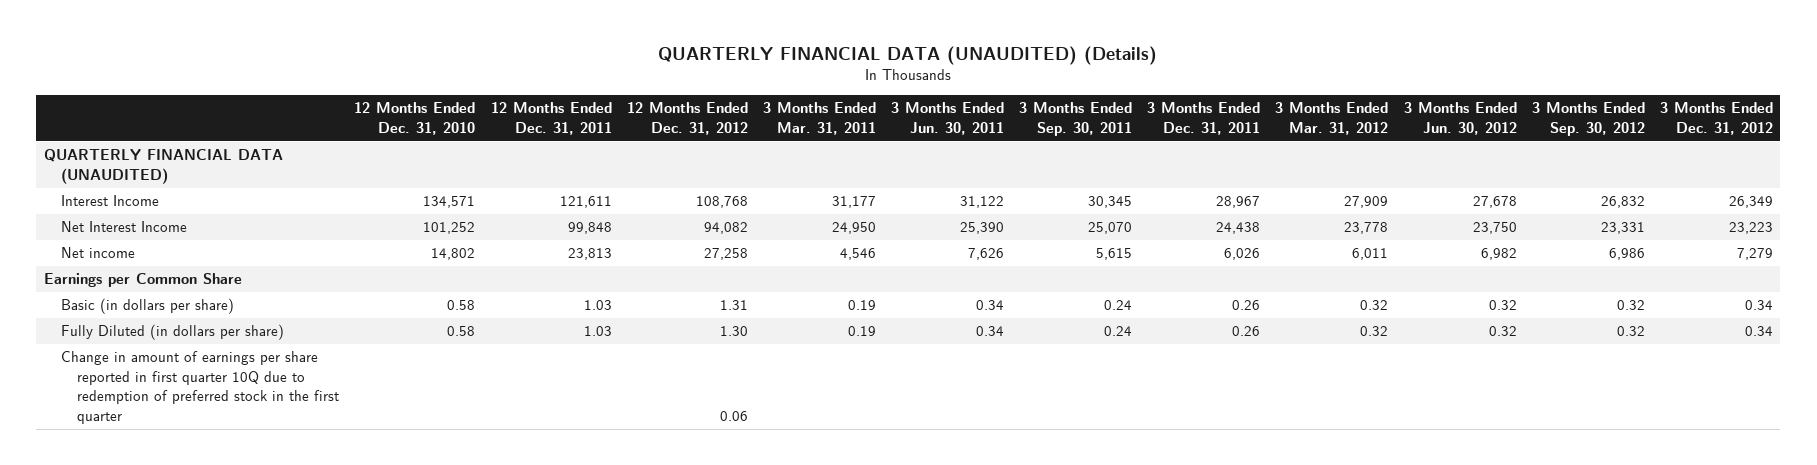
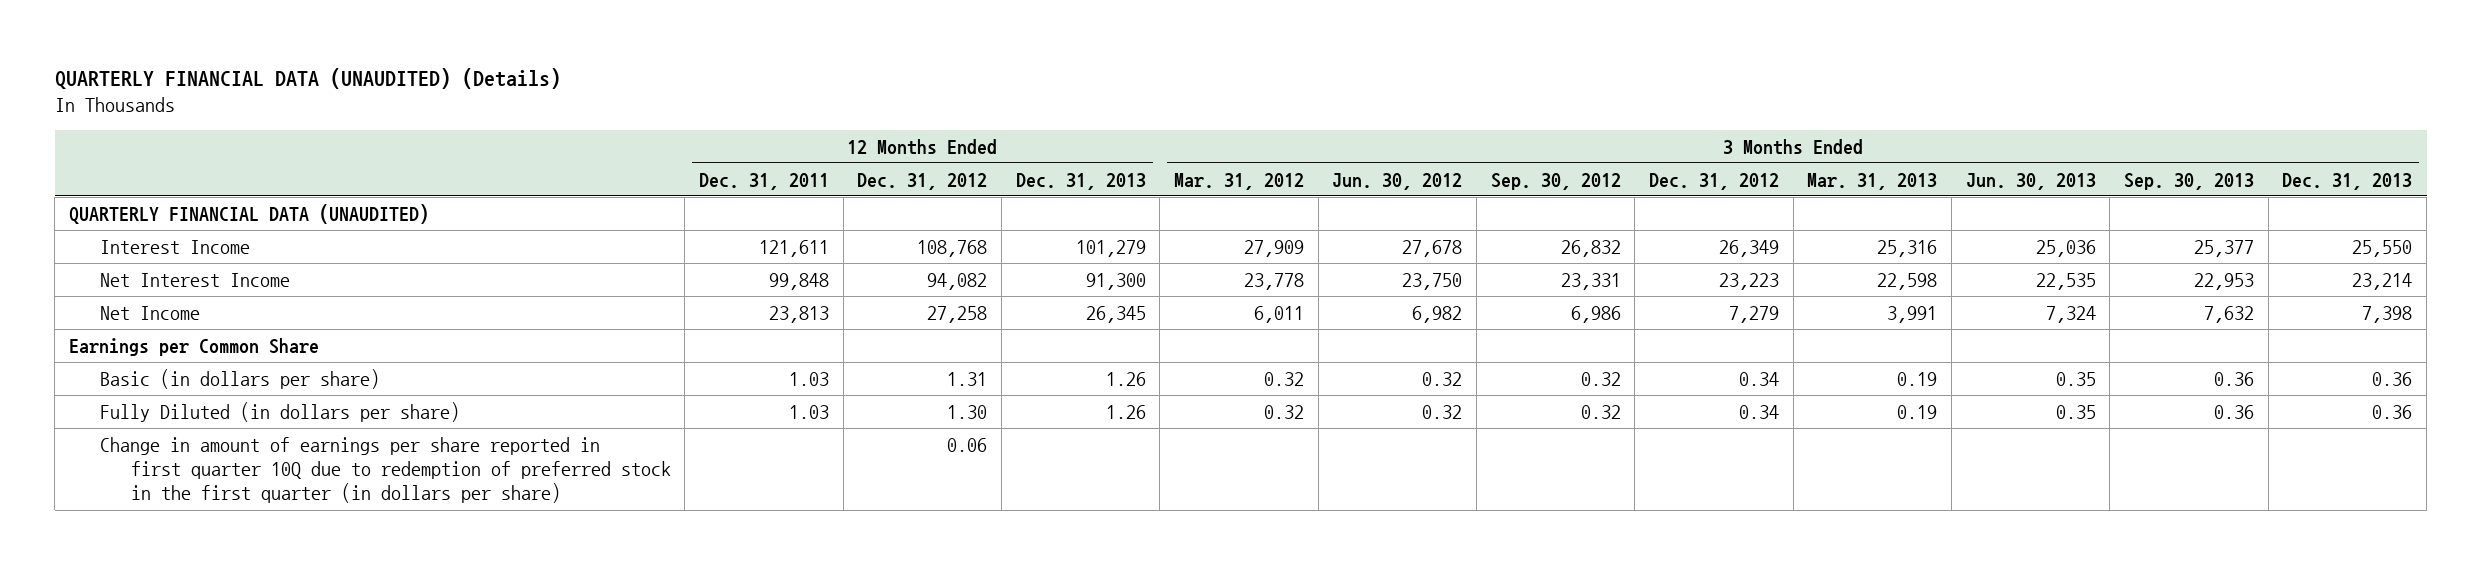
- | 12 Months Ended Dec. 31, 2010 | 12 Months Ended Dec. 31, 2011 | 12 Months Ended Dec. 31, 2012 | 3 Months Ended Mar. 31, 2011 | 3 Months Ended Jun. 30, 2011 | 3 Months Ended Sep. 30, 2011 | 3 Months Ended Dec. 31, 2011 | 3 Months Ended Mar. 31, 2012 | 3 Months Ended Jun. 30, 2012 | 3 Months Ended Sep. 30, 2012 | 3 Months Ended Dec. 31, 2012
+ | 12 Months Ended Dec. 31, 2011 | 12 Months Ended Dec. 31, 2012 | 12 Months Ended Dec. 31, 2013 | 3 Months Ended Mar. 31, 2012 | 3 Months Ended Jun. 30, 2012 | 3 Months Ended Sep. 30, 2012 | 3 Months Ended Dec. 31, 2012 | 3 Months Ended Mar. 31, 2013 | 3 Months Ended Jun. 30, 2013 | 3 Months Ended Sep. 30, 2013 | 3 Months Ended Dec. 31, 2013
- Net income | 14,802 | 23,813 | 27,258 | 4,546 | 7,626 | 5,615 | 6,026 | 6,011 | 6,982 | 6,986 | 7,279
+ Net Income | 23,813 | 27,258 | 26,345 | 6,011 | 6,982 | 6,986 | 7,279 | 3,991 | 7,324 | 7,632 | 7,398
- Change in amount of earnings per share reported in first quarter 10Q due to redemption of preferred stock in the first quarter | | | 0.06 | | | | | | | |
+ Change in amount of earnings per share reported in first quarter 10Q due to redemption of preferred stock in the first quarter (in dollars per share) | | 0.06 | | | | | | | | |

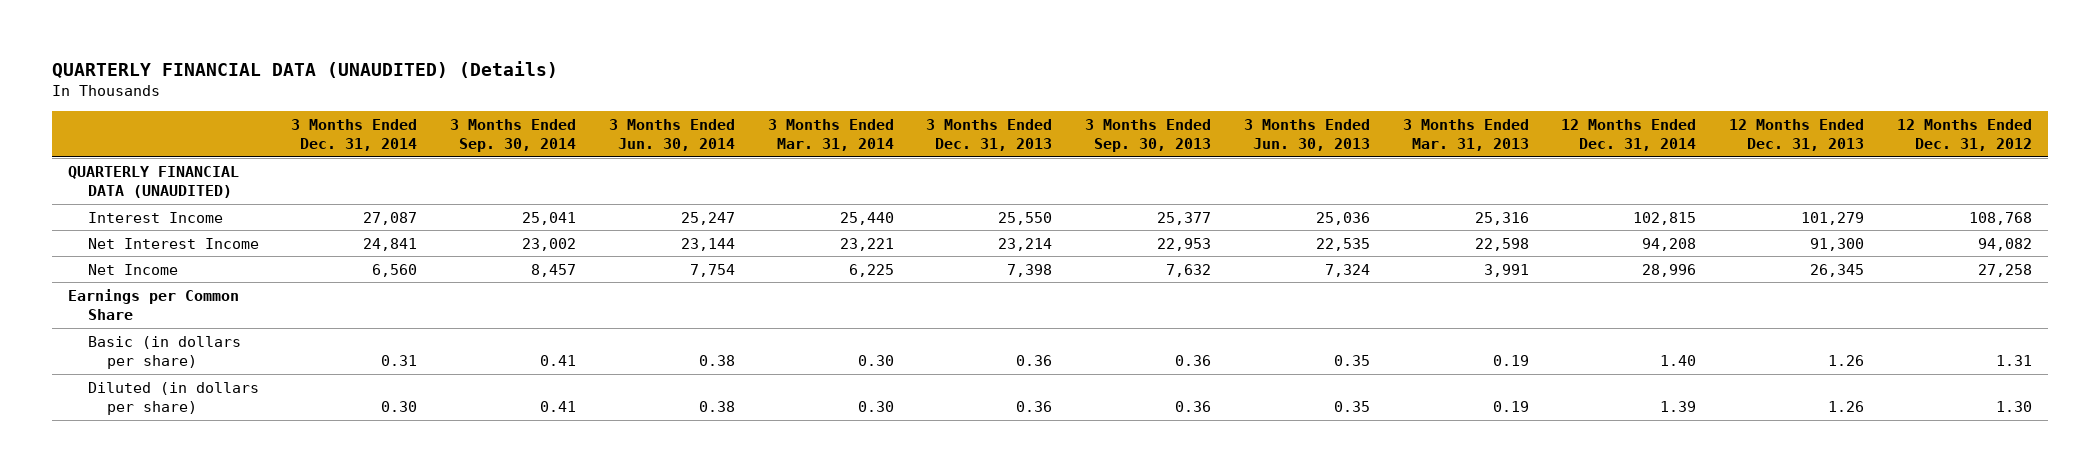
- | 12 Months Ended Dec. 31, 2011 | 12 Months Ended Dec. 31, 2012 | 12 Months Ended Dec. 31, 2013 | 3 Months Ended Mar. 31, 2012 | 3 Months Ended Jun. 30, 2012 | 3 Months Ended Sep. 30, 2012 | 3 Months Ended Dec. 31, 2012 | 3 Months Ended Mar. 31, 2013 | 3 Months Ended Jun. 30, 2013 | 3 Months Ended Sep. 30, 2013 | 3 Months Ended Dec. 31, 2013
+ | 3 Months Ended Dec. 31, 2014 | 3 Months Ended Sep. 30, 2014 | 3 Months Ended Jun. 30, 2014 | 3 Months Ended Mar. 31, 2014 | 3 Months Ended Dec. 31, 2013 | 3 Months Ended Sep. 30, 2013 | 3 Months Ended Jun. 30, 2013 | 3 Months Ended Mar. 31, 2013 | 12 Months Ended Dec. 31, 2014 | 12 Months Ended Dec. 31, 2013 | 12 Months Ended Dec. 31, 2012
- Fully Diluted (in dollars per share) | 1.03 | 1.30 | 1.26 | 0.32 | 0.32 | 0.32 | 0.34 | 0.19 | 0.35 | 0.36 | 0.36
- Change in amount of earnings per share reported in first quarter 10Q due to redemption of preferred stock in the first quarter (in dollars per share) | | 0.06 | | | | | | | | |
+ Diluted (in dollars per share) | 0.30 | 0.41 | 0.38 | 0.30 | 0.36 | 0.36 | 0.35 | 0.19 | 1.39 | 1.26 | 1.30

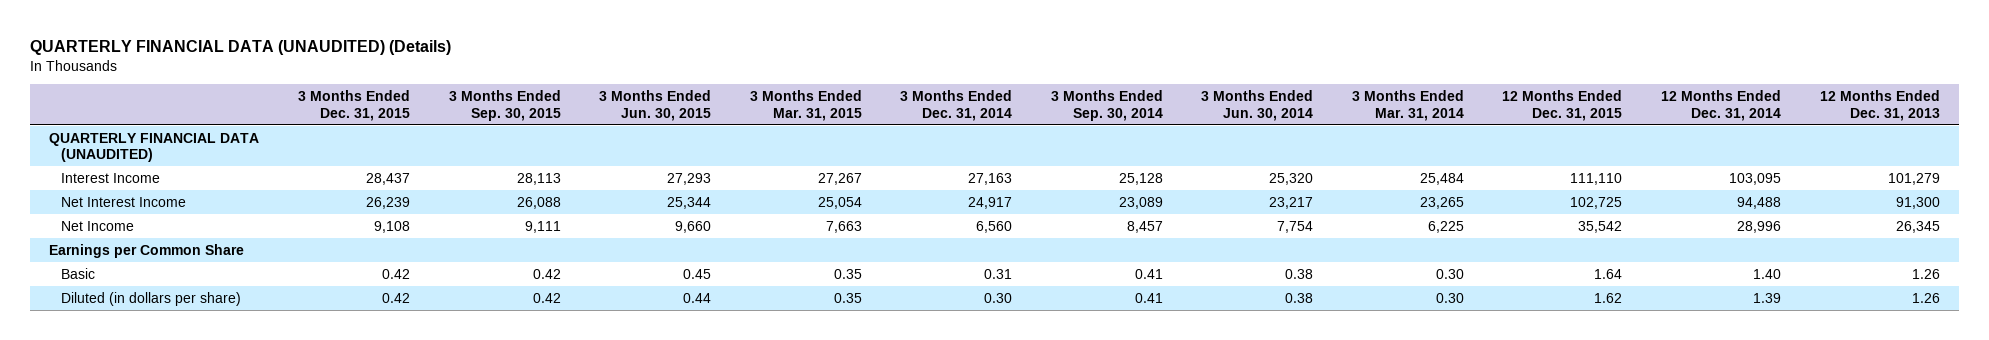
- | 3 Months Ended Dec. 31, 2014 | 3 Months Ended Sep. 30, 2014 | 3 Months Ended Jun. 30, 2014 | 3 Months Ended Mar. 31, 2014 | 3 Months Ended Dec. 31, 2013 | 3 Months Ended Sep. 30, 2013 | 3 Months Ended Jun. 30, 2013 | 3 Months Ended Mar. 31, 2013 | 12 Months Ended Dec. 31, 2014 | 12 Months Ended Dec. 31, 2013 | 12 Months Ended Dec. 31, 2012
+ | 3 Months Ended Dec. 31, 2015 | 3 Months Ended Sep. 30, 2015 | 3 Months Ended Jun. 30, 2015 | 3 Months Ended Mar. 31, 2015 | 3 Months Ended Dec. 31, 2014 | 3 Months Ended Sep. 30, 2014 | 3 Months Ended Jun. 30, 2014 | 3 Months Ended Mar. 31, 2014 | 12 Months Ended Dec. 31, 2015 | 12 Months Ended Dec. 31, 2014 | 12 Months Ended Dec. 31, 2013
- Interest Income | 27,087 | 25,041 | 25,247 | 25,440 | 25,550 | 25,377 | 25,036 | 25,316 | 102,815 | 101,279 | 108,768
- Net Interest Income | 24,841 | 23,002 | 23,144 | 23,221 | 23,214 | 22,953 | 22,535 | 22,598 | 94,208 | 91,300 | 94,082
+ Interest Income | 28,437 | 28,113 | 27,293 | 27,267 | 27,163 | 25,128 | 25,320 | 25,484 | 111,110 | 103,095 | 101,279
+ Net Interest Income | 26,239 | 26,088 | 25,344 | 25,054 | 24,917 | 23,089 | 23,217 | 23,265 | 102,725 | 94,488 | 91,300
- Basic (in dollars per share) | 0.31 | 0.41 | 0.38 | 0.30 | 0.36 | 0.36 | 0.35 | 0.19 | 1.40 | 1.26 | 1.31
+ Basic | 0.42 | 0.42 | 0.45 | 0.35 | 0.31 | 0.41 | 0.38 | 0.30 | 1.64 | 1.40 | 1.26

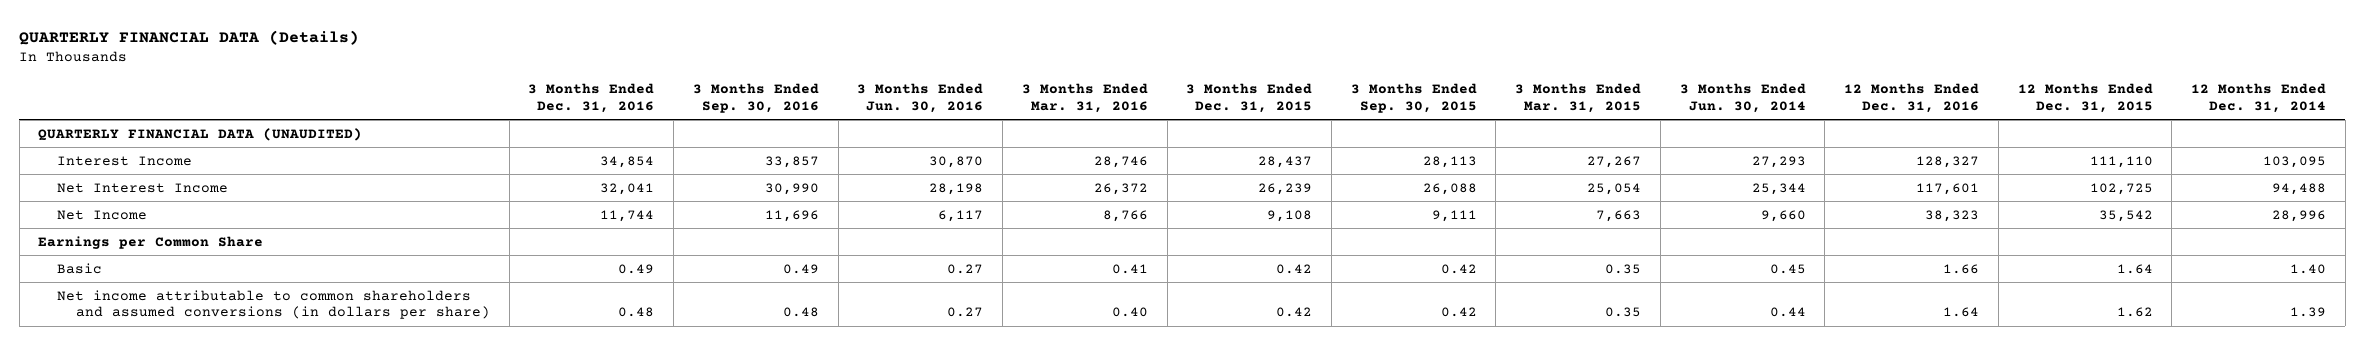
- QUARTERLY FINANCIAL DATA (UNAUDITED) (Details)
+ QUARTERLY FINANCIAL DATA (Details)
- | 3 Months Ended Dec. 31, 2015 | 3 Months Ended Sep. 30, 2015 | 3 Months Ended Jun. 30, 2015 | 3 Months Ended Mar. 31, 2015 | 3 Months Ended Dec. 31, 2014 | 3 Months Ended Sep. 30, 2014 | 3 Months Ended Jun. 30, 2014 | 3 Months Ended Mar. 31, 2014 | 12 Months Ended Dec. 31, 2015 | 12 Months Ended Dec. 31, 2014 | 12 Months Ended Dec. 31, 2013
+ | 3 Months Ended Dec. 31, 2016 | 3 Months Ended Sep. 30, 2016 | 3 Months Ended Jun. 30, 2016 | 3 Months Ended Mar. 31, 2016 | 3 Months Ended Dec. 31, 2015 | 3 Months Ended Sep. 30, 2015 | 3 Months Ended Mar. 31, 2015 | 3 Months Ended Jun. 30, 2014 | 12 Months Ended Dec. 31, 2016 | 12 Months Ended Dec. 31, 2015 | 12 Months Ended Dec. 31, 2014
- Interest Income | 28,437 | 28,113 | 27,293 | 27,267 | 27,163 | 25,128 | 25,320 | 25,484 | 111,110 | 103,095 | 101,279
- Net Interest Income | 26,239 | 26,088 | 25,344 | 25,054 | 24,917 | 23,089 | 23,217 | 23,265 | 102,725 | 94,488 | 91,300
- Net Income | 9,108 | 9,111 | 9,660 | 7,663 | 6,560 | 8,457 | 7,754 | 6,225 | 35,542 | 28,996 | 26,345
+ Interest Income | 34,854 | 33,857 | 30,870 | 28,746 | 28,437 | 28,113 | 27,267 | 27,293 | 128,327 | 111,110 | 103,095
+ Net Interest Income | 32,041 | 30,990 | 28,198 | 26,372 | 26,239 | 26,088 | 25,054 | 25,344 | 117,601 | 102,725 | 94,488
+ Net Income | 11,744 | 11,696 | 6,117 | 8,766 | 9,108 | 9,111 | 7,663 | 9,660 | 38,323 | 35,542 | 28,996
- Basic | 0.42 | 0.42 | 0.45 | 0.35 | 0.31 | 0.41 | 0.38 | 0.30 | 1.64 | 1.40 | 1.26
- Diluted (in dollars per share) | 0.42 | 0.42 | 0.44 | 0.35 | 0.30 | 0.41 | 0.38 | 0.30 | 1.62 | 1.39 | 1.26
+ Basic | 0.49 | 0.49 | 0.27 | 0.41 | 0.42 | 0.42 | 0.35 | 0.45 | 1.66 | 1.64 | 1.40
+ Net income attributable to common shareholders and assumed conversions (in dollars per share) | 0.48 | 0.48 | 0.27 | 0.40 | 0.42 | 0.42 | 0.35 | 0.44 | 1.64 | 1.62 | 1.39

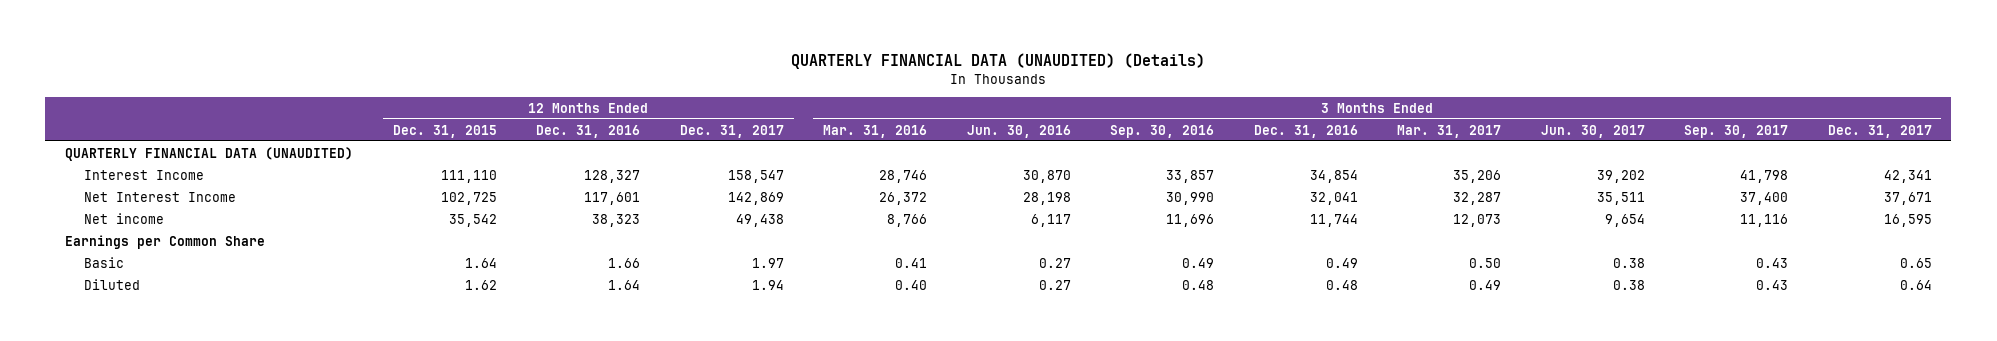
- QUARTERLY FINANCIAL DATA (Details)
+ QUARTERLY FINANCIAL DATA (UNAUDITED) (Details)
- | 3 Months Ended Dec. 31, 2016 | 3 Months Ended Sep. 30, 2016 | 3 Months Ended Jun. 30, 2016 | 3 Months Ended Mar. 31, 2016 | 3 Months Ended Dec. 31, 2015 | 3 Months Ended Sep. 30, 2015 | 3 Months Ended Mar. 31, 2015 | 3 Months Ended Jun. 30, 2014 | 12 Months Ended Dec. 31, 2016 | 12 Months Ended Dec. 31, 2015 | 12 Months Ended Dec. 31, 2014
+ | 12 Months Ended Dec. 31, 2015 | 12 Months Ended Dec. 31, 2016 | 12 Months Ended Dec. 31, 2017 | 3 Months Ended Mar. 31, 2016 | 3 Months Ended Jun. 30, 2016 | 3 Months Ended Sep. 30, 2016 | 3 Months Ended Dec. 31, 2016 | 3 Months Ended Mar. 31, 2017 | 3 Months Ended Jun. 30, 2017 | 3 Months Ended Sep. 30, 2017 | 3 Months Ended Dec. 31, 2017
- Net Income | 11,744 | 11,696 | 6,117 | 8,766 | 9,108 | 9,111 | 7,663 | 9,660 | 38,323 | 35,542 | 28,996
+ Net income | 35,542 | 38,323 | 49,438 | 8,766 | 6,117 | 11,696 | 11,744 | 12,073 | 9,654 | 11,116 | 16,595
- Net income attributable to common shareholders and assumed conversions (in dollars per share) | 0.48 | 0.48 | 0.27 | 0.40 | 0.42 | 0.42 | 0.35 | 0.44 | 1.64 | 1.62 | 1.39
+ Diluted | 1.62 | 1.64 | 1.94 | 0.40 | 0.27 | 0.48 | 0.48 | 0.49 | 0.38 | 0.43 | 0.64

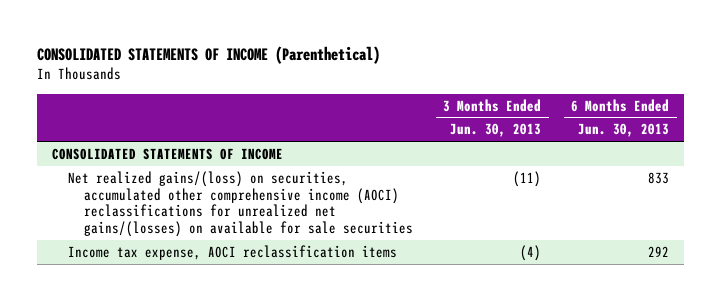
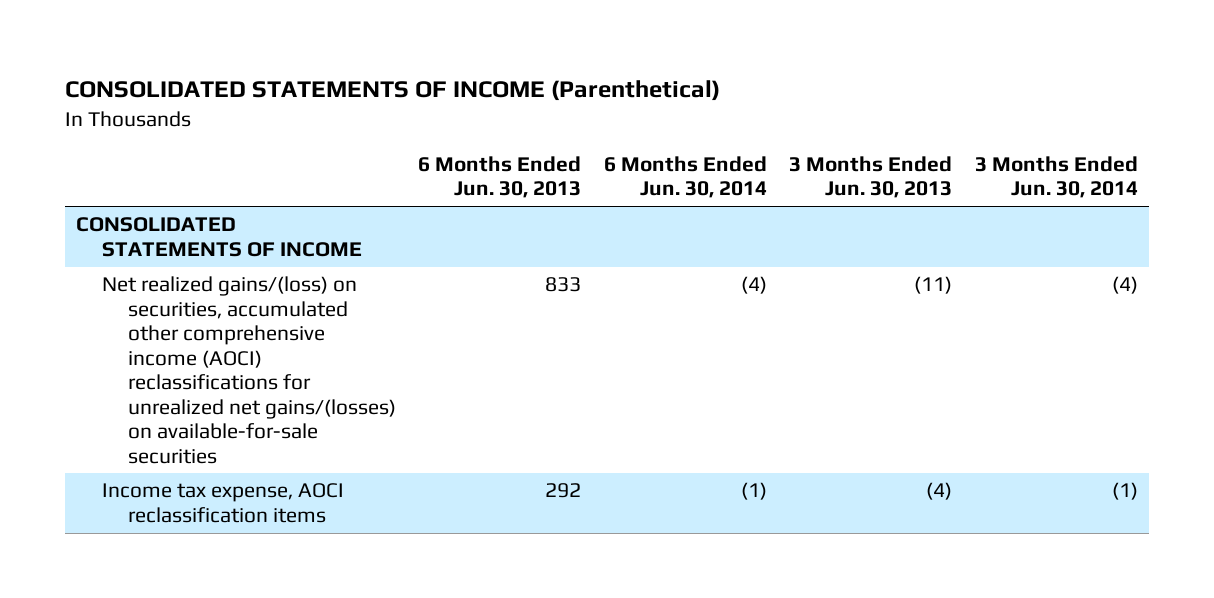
- | 3 Months Ended Jun. 30, 2013 | 6 Months Ended Jun. 30, 2013
+ | 6 Months Ended Jun. 30, 2013 | 6 Months Ended Jun. 30, 2014 | 3 Months Ended Jun. 30, 2013 | 3 Months Ended Jun. 30, 2014
- Net realized gains/(loss) on securities, accumulated other comprehensive income (AOCI) reclassifications for unrealized net gains/(losses) on available for sale securities | (11) | 833
+ Net realized gains/(loss) on securities, accumulated other comprehensive income (AOCI) reclassifications for unrealized net gains/(losses) on available-for-sale securities | 833 | (4) | (11) | (4)

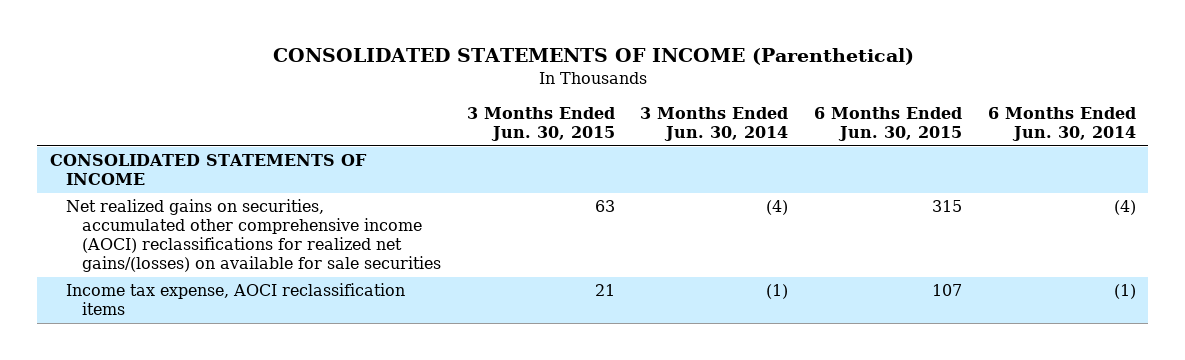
- | 6 Months Ended Jun. 30, 2013 | 6 Months Ended Jun. 30, 2014 | 3 Months Ended Jun. 30, 2013 | 3 Months Ended Jun. 30, 2014
+ | 3 Months Ended Jun. 30, 2015 | 3 Months Ended Jun. 30, 2014 | 6 Months Ended Jun. 30, 2015 | 6 Months Ended Jun. 30, 2014
- Net realized gains/(loss) on securities, accumulated other comprehensive income (AOCI) reclassifications for unrealized net gains/(losses) on available-for-sale securities | 833 | (4) | (11) | (4)
+ Net realized gains on securities, accumulated other comprehensive income (AOCI) reclassifications for realized net gains/(losses) on available for sale securities | 63 | (4) | 315 | (4)

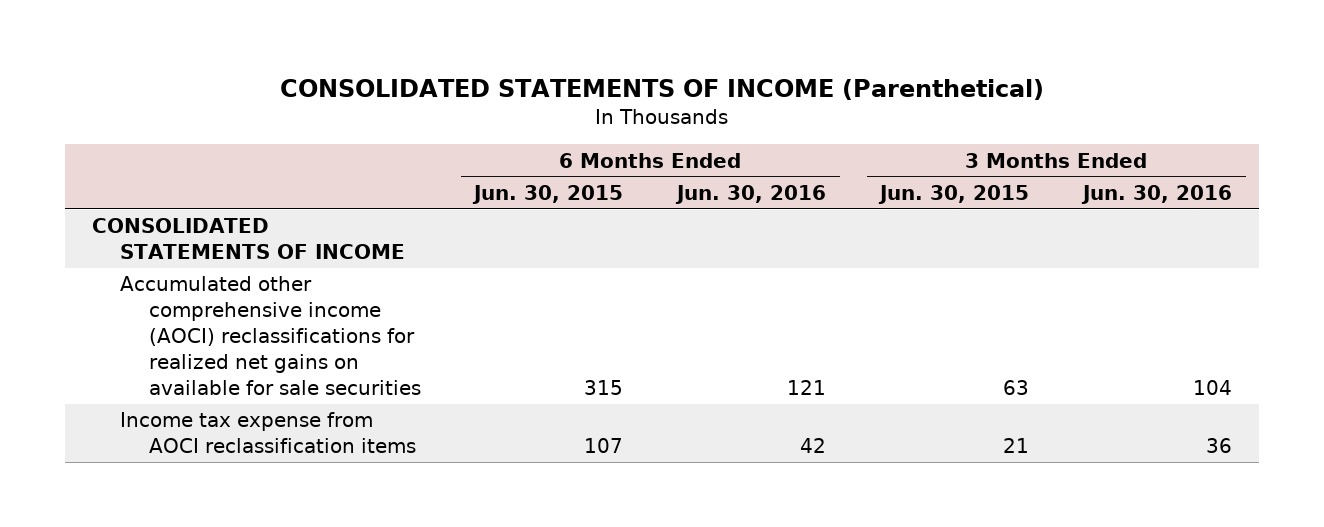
- | 3 Months Ended Jun. 30, 2015 | 3 Months Ended Jun. 30, 2014 | 6 Months Ended Jun. 30, 2015 | 6 Months Ended Jun. 30, 2014
+ | 6 Months Ended Jun. 30, 2015 | 6 Months Ended Jun. 30, 2016 | 3 Months Ended Jun. 30, 2015 | 3 Months Ended Jun. 30, 2016
- Net realized gains on securities, accumulated other comprehensive income (AOCI) reclassifications for realized net gains/(losses) on available for sale securities | 63 | (4) | 315 | (4)
- Income tax expense, AOCI reclassification items | 21 | (1) | 107 | (1)
+ Accumulated other comprehensive income (AOCI) reclassifications for realized net gains on available for sale securities | 315 | 121 | 63 | 104
+ Income tax expense from AOCI reclassification items | 107 | 42 | 21 | 36

